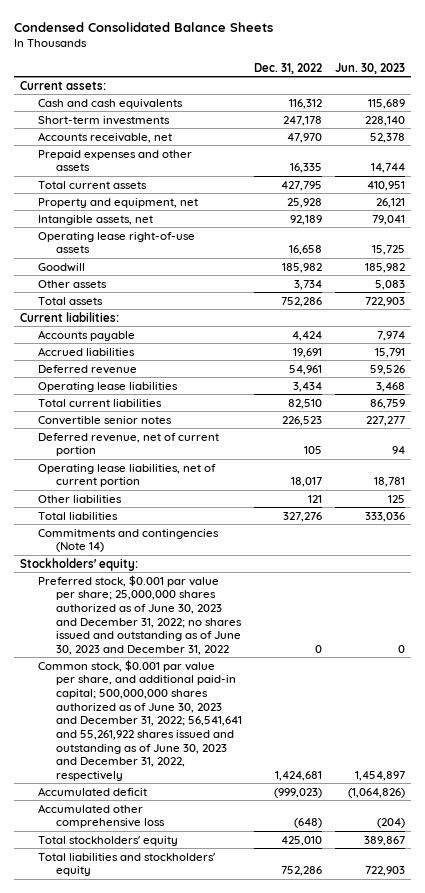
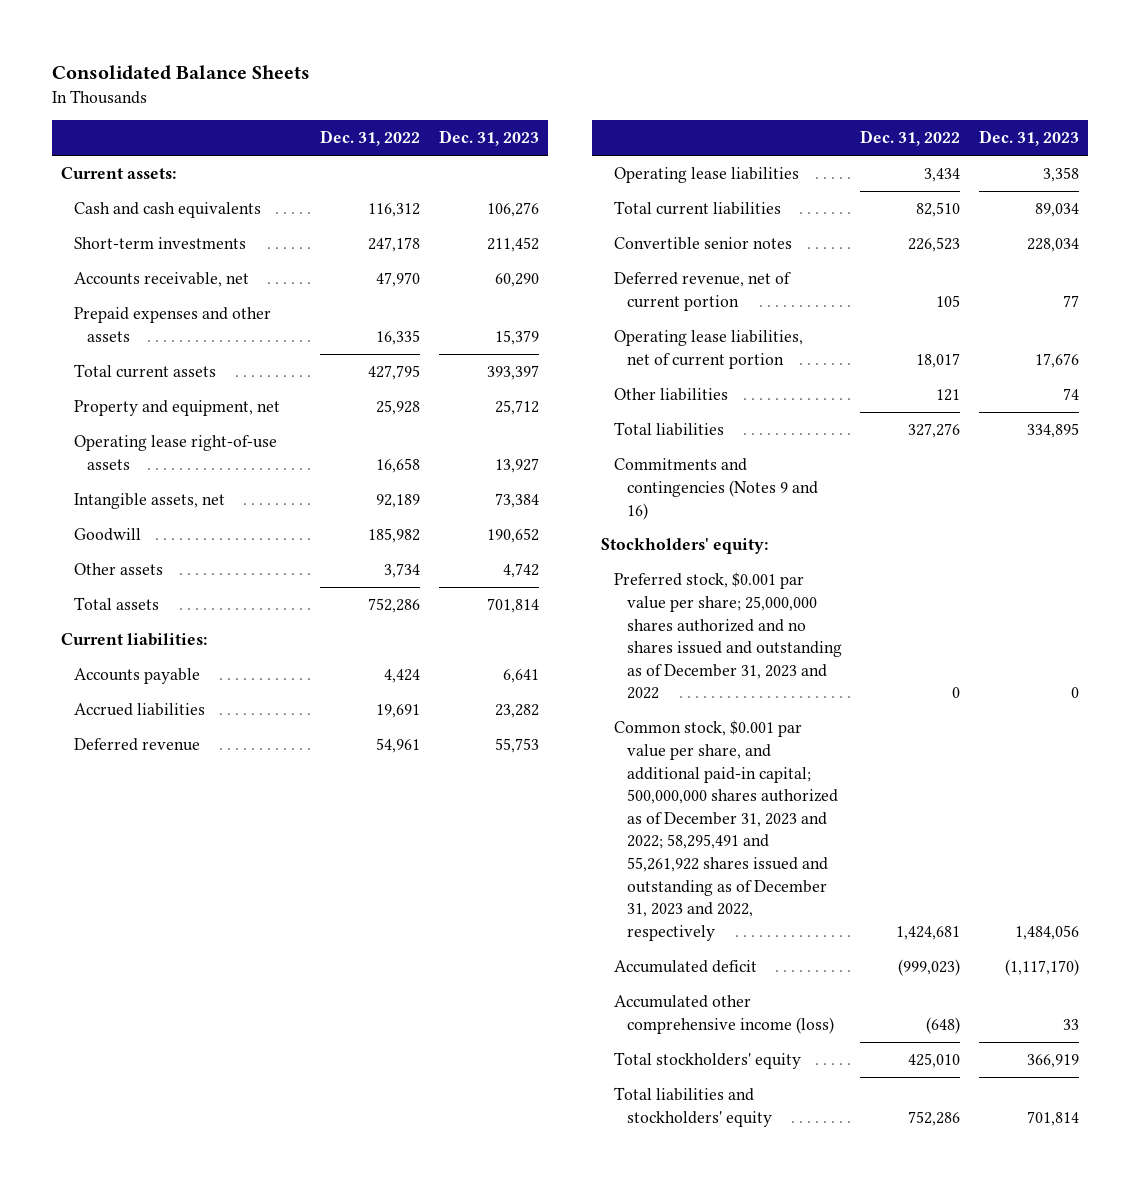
- Condensed Consolidated Balance Sheets
+ Consolidated Balance Sheets
- | Dec. 31, 2022 | Jun. 30, 2023
+ | Dec. 31, 2022 | Dec. 31, 2023
moved down: Intangible assets, net | 92,189 | 73,384
- Commitments and contingencies (Note 14)
+ Commitments and contingencies (Notes 9 and 16)
- Preferred stock, $0.001 par value per share; 25,000,000 shares authorized as of June 30, 2023 and December 31, 2022; no shares issued and outstanding as of June 30, 2023 and December 31, 2022 | 0 | 0
- Common stock, $0.001 par value per share, and additional paid-in capital; 500,000,000 shares authorized as of June 30, 2023 and December 31, 2022; 56,541,641 and 55,261,922 shares issued and outstanding as of June 30, 2023 and December 31, 2022, respectively | 1,424,681 | 1,454,897
+ Preferred stock, $0.001 par value per share; 25,000,000 shares authorized and no shares issued and outstanding as of December 31, 2023 and 2022 | 0 | 0
+ Common stock, $0.001 par value per share, and additional paid-in capital; 500,000,000 shares authorized as of December 31, 2023 and 2022; 58,295,491 and 55,261,922 shares issued and outstanding as of December 31, 2023 and 2022, respectively | 1,424,681 | 1,484,056
- Accumulated other comprehensive loss | (648) | (204)
+ Accumulated other comprehensive income (loss) | (648) | 33

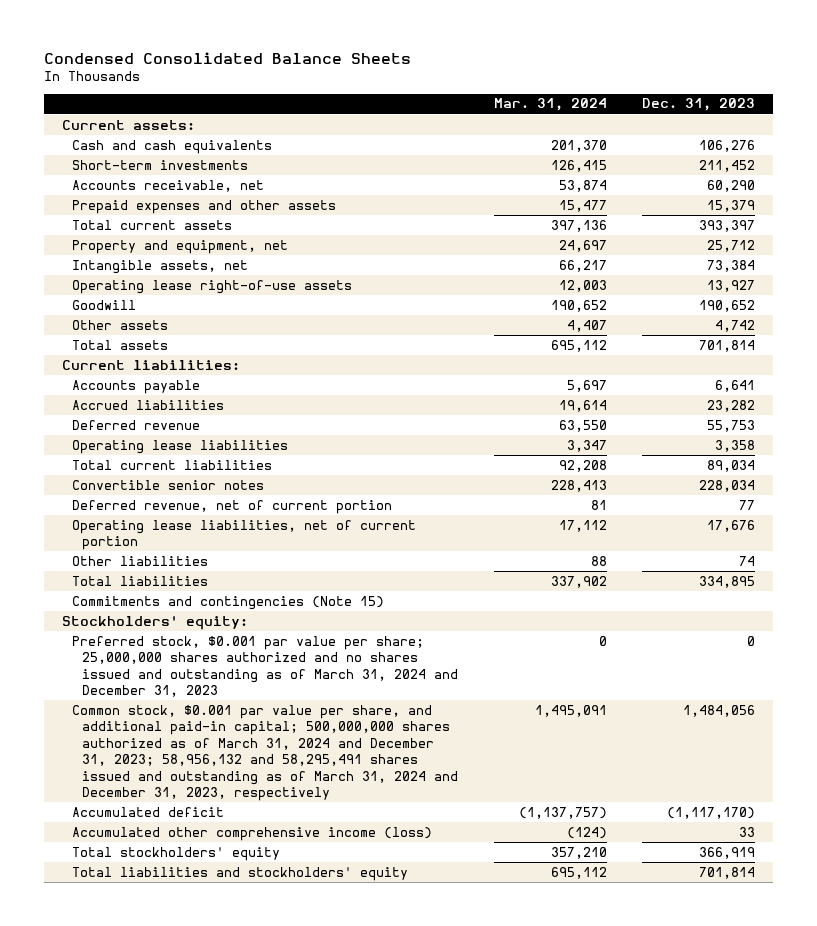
- Consolidated Balance Sheets
+ Condensed Consolidated Balance Sheets
- | Dec. 31, 2022 | Dec. 31, 2023
+ | Mar. 31, 2024 | Dec. 31, 2023
moved down: Operating lease right-of-use assets | 12,003 | 13,927
- Commitments and contingencies (Notes 9 and 16)
+ Commitments and contingencies (Note 15)
- Preferred stock, $0.001 par value per share; 25,000,000 shares authorized and no shares issued and outstanding as of December 31, 2023 and 2022 | 0 | 0
- Common stock, $0.001 par value per share, and additional paid-in capital; 500,000,000 shares authorized as of December 31, 2023 and 2022; 58,295,491 and 55,261,922 shares issued and outstanding as of December 31, 2023 and 2022, respectively | 1,424,681 | 1,484,056
+ Preferred stock, $0.001 par value per share; 25,000,000 shares authorized and no shares issued and outstanding as of March 31, 2024 and December 31, 2023 | 0 | 0
+ Common stock, $0.001 par value per share, and additional paid-in capital; 500,000,000 shares authorized as of March 31, 2024 and December 31, 2023; 58,956,132 and 58,295,491 shares issued and outstanding as of March 31, 2024 and December 31, 2023, respectively | 1,495,091 | 1,484,056

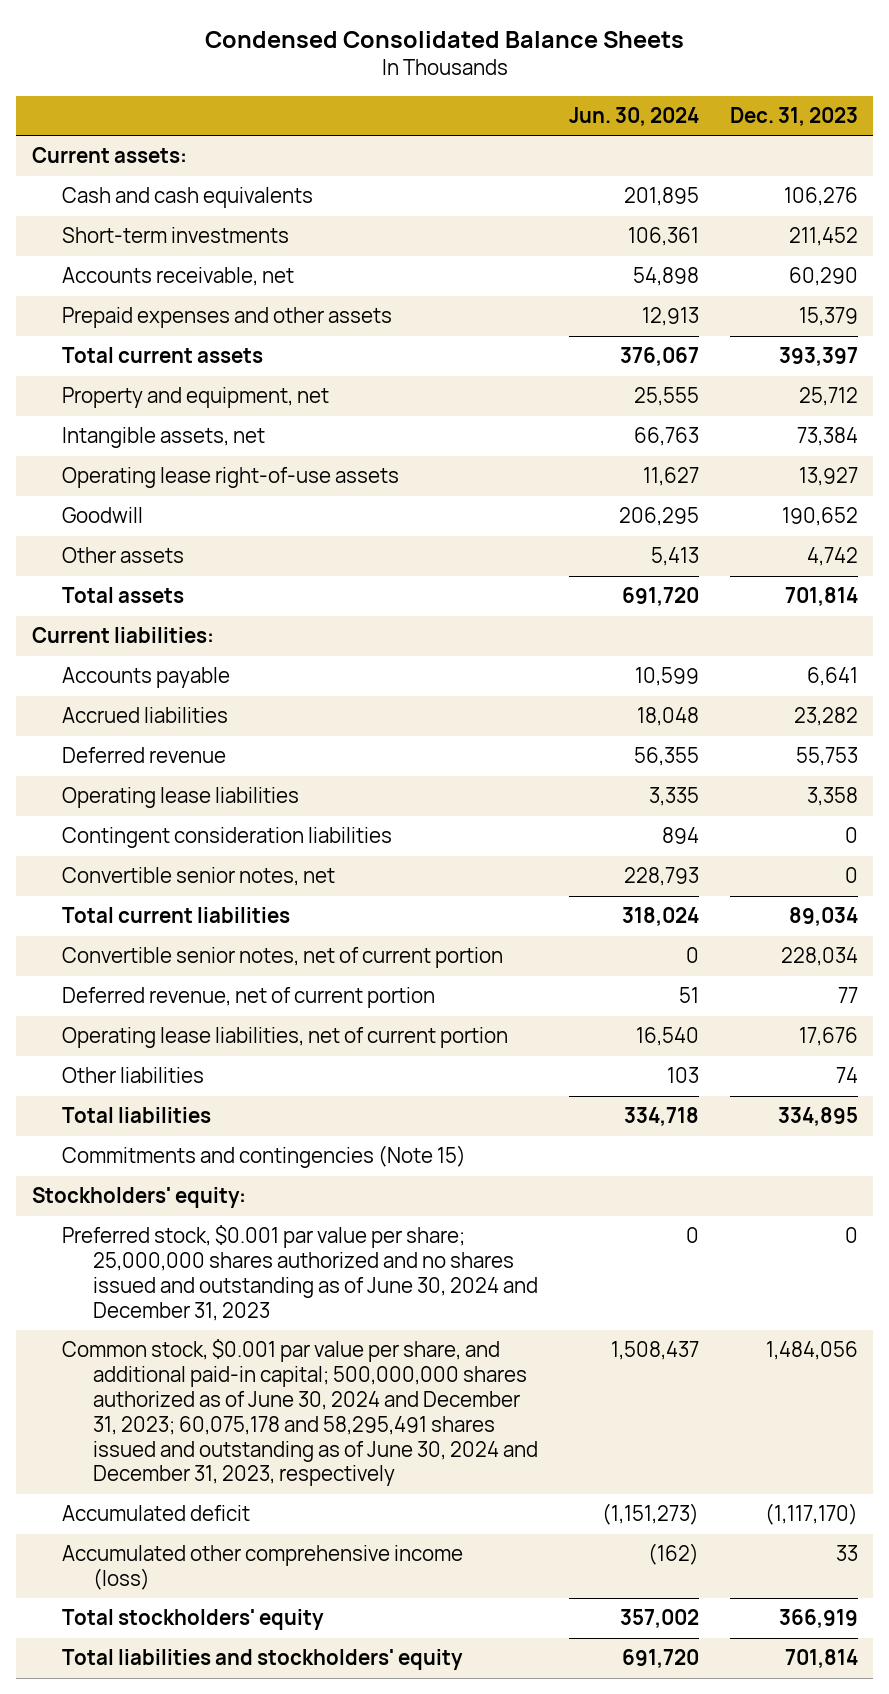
- | Mar. 31, 2024 | Dec. 31, 2023
+ | Jun. 30, 2024 | Dec. 31, 2023
+ Contingent consideration liabilities | 894 | 0
+ Convertible senior notes, net | 228,793 | 0
- Convertible senior notes | 228,413 | 228,034
+ Convertible senior notes, net of current portion | 0 | 228,034
- Preferred stock, $0.001 par value per share; 25,000,000 shares authorized and no shares issued and outstanding as of March 31, 2024 and December 31, 2023 | 0 | 0
- Common stock, $0.001 par value per share, and additional paid-in capital; 500,000,000 shares authorized as of March 31, 2024 and December 31, 2023; 58,956,132 and 58,295,491 shares issued and outstanding as of March 31, 2024 and December 31, 2023, respectively | 1,495,091 | 1,484,056
+ Preferred stock, $0.001 par value per share; 25,000,000 shares authorized and no shares issued and outstanding as of June 30, 2024 and December 31, 2023 | 0 | 0
+ Common stock, $0.001 par value per share, and additional paid-in capital; 500,000,000 shares authorized as of June 30, 2024 and December 31, 2023; 60,075,178 and 58,295,491 shares issued and outstanding as of June 30, 2024 and December 31, 2023, respectively | 1,508,437 | 1,484,056

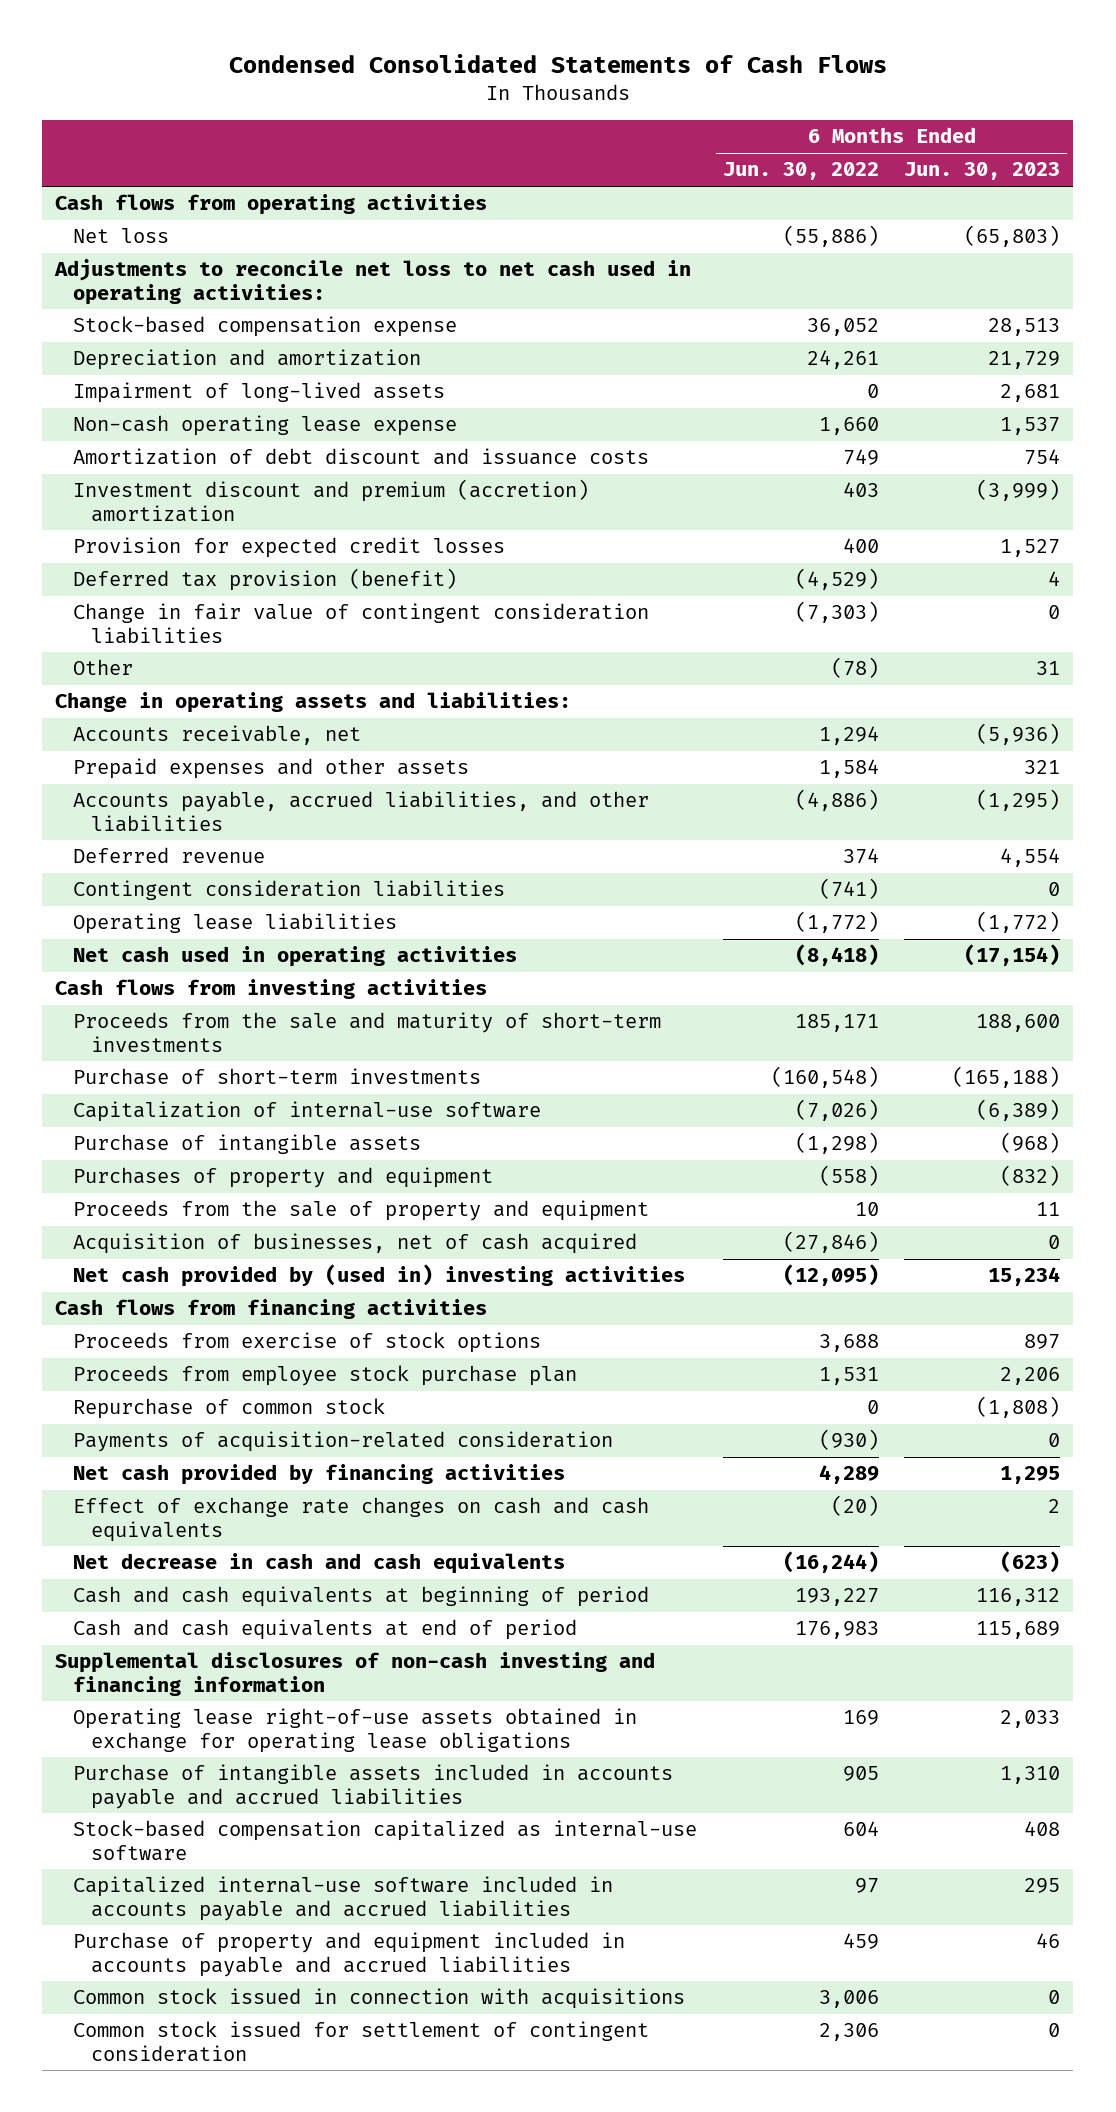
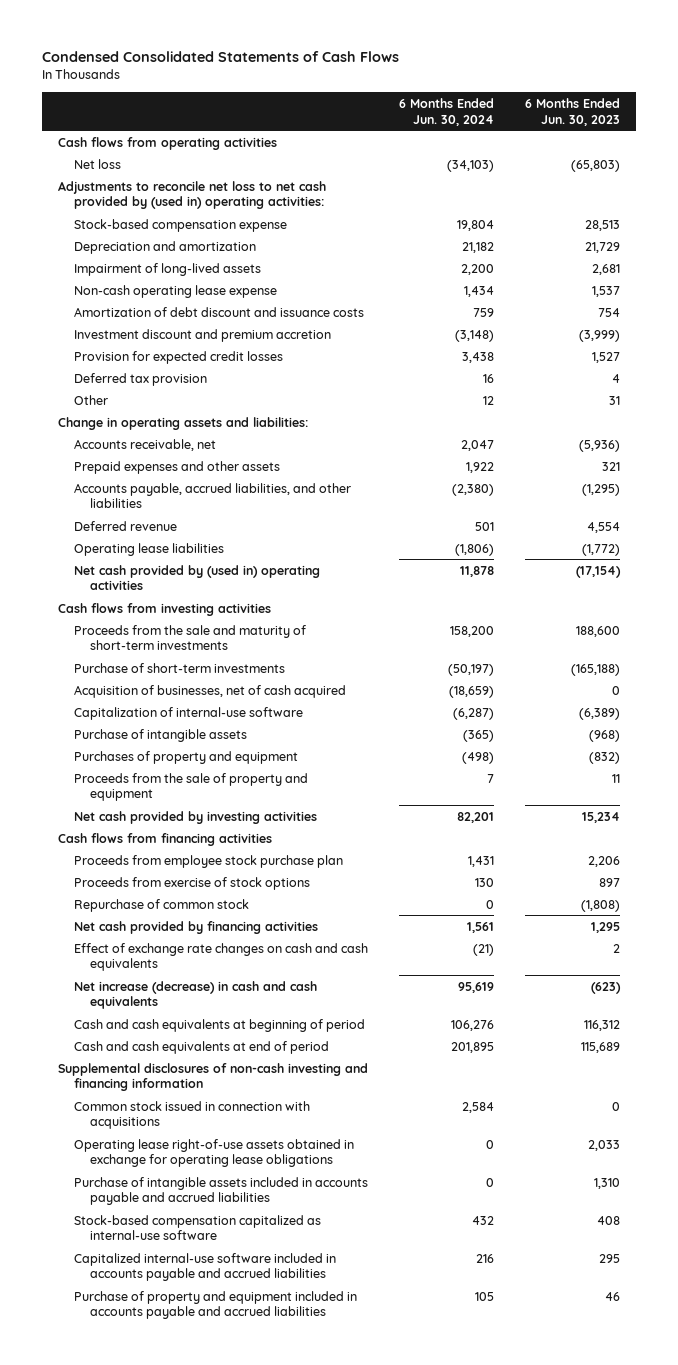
- | 6 Months Ended Jun. 30, 2022 | 6 Months Ended Jun. 30, 2023
+ | 6 Months Ended Jun. 30, 2024 | 6 Months Ended Jun. 30, 2023
- Adjustments to reconcile net loss to net cash used in operating activities:
+ Adjustments to reconcile net loss to net cash provided by (used in) operating activities:
- Investment discount and premium (accretion) amortization | 403 | (3,999)
+ Investment discount and premium accretion | (3,148) | (3,999)
- Deferred tax provision (benefit) | (4,529) | 4
- Change in fair value of contingent consideration liabilities | (7,303) | 0
+ Deferred tax provision | 16 | 4
- Contingent consideration liabilities | (741) | 0
- Net cash used in operating activities | (8,418) | (17,154)
+ Net cash provided by (used in) operating activities | 11,878 | (17,154)
moved up: Acquisition of businesses, net of cash acquired | (18,659) | 0
- Net cash provided by (used in) investing activities | (12,095) | 15,234
+ Net cash provided by investing activities | 82,201 | 15,234
moved down: Proceeds from exercise of stock options | 130 | 897
- Payments of acquisition-related consideration | (930) | 0
- Net decrease in cash and cash equivalents | (16,244) | (623)
+ Net increase (decrease) in cash and cash equivalents | 95,619 | (623)
moved up: Common stock issued in connection with acquisitions | 2,584 | 0
- Common stock issued for settlement of contingent consideration | 2,306 | 0

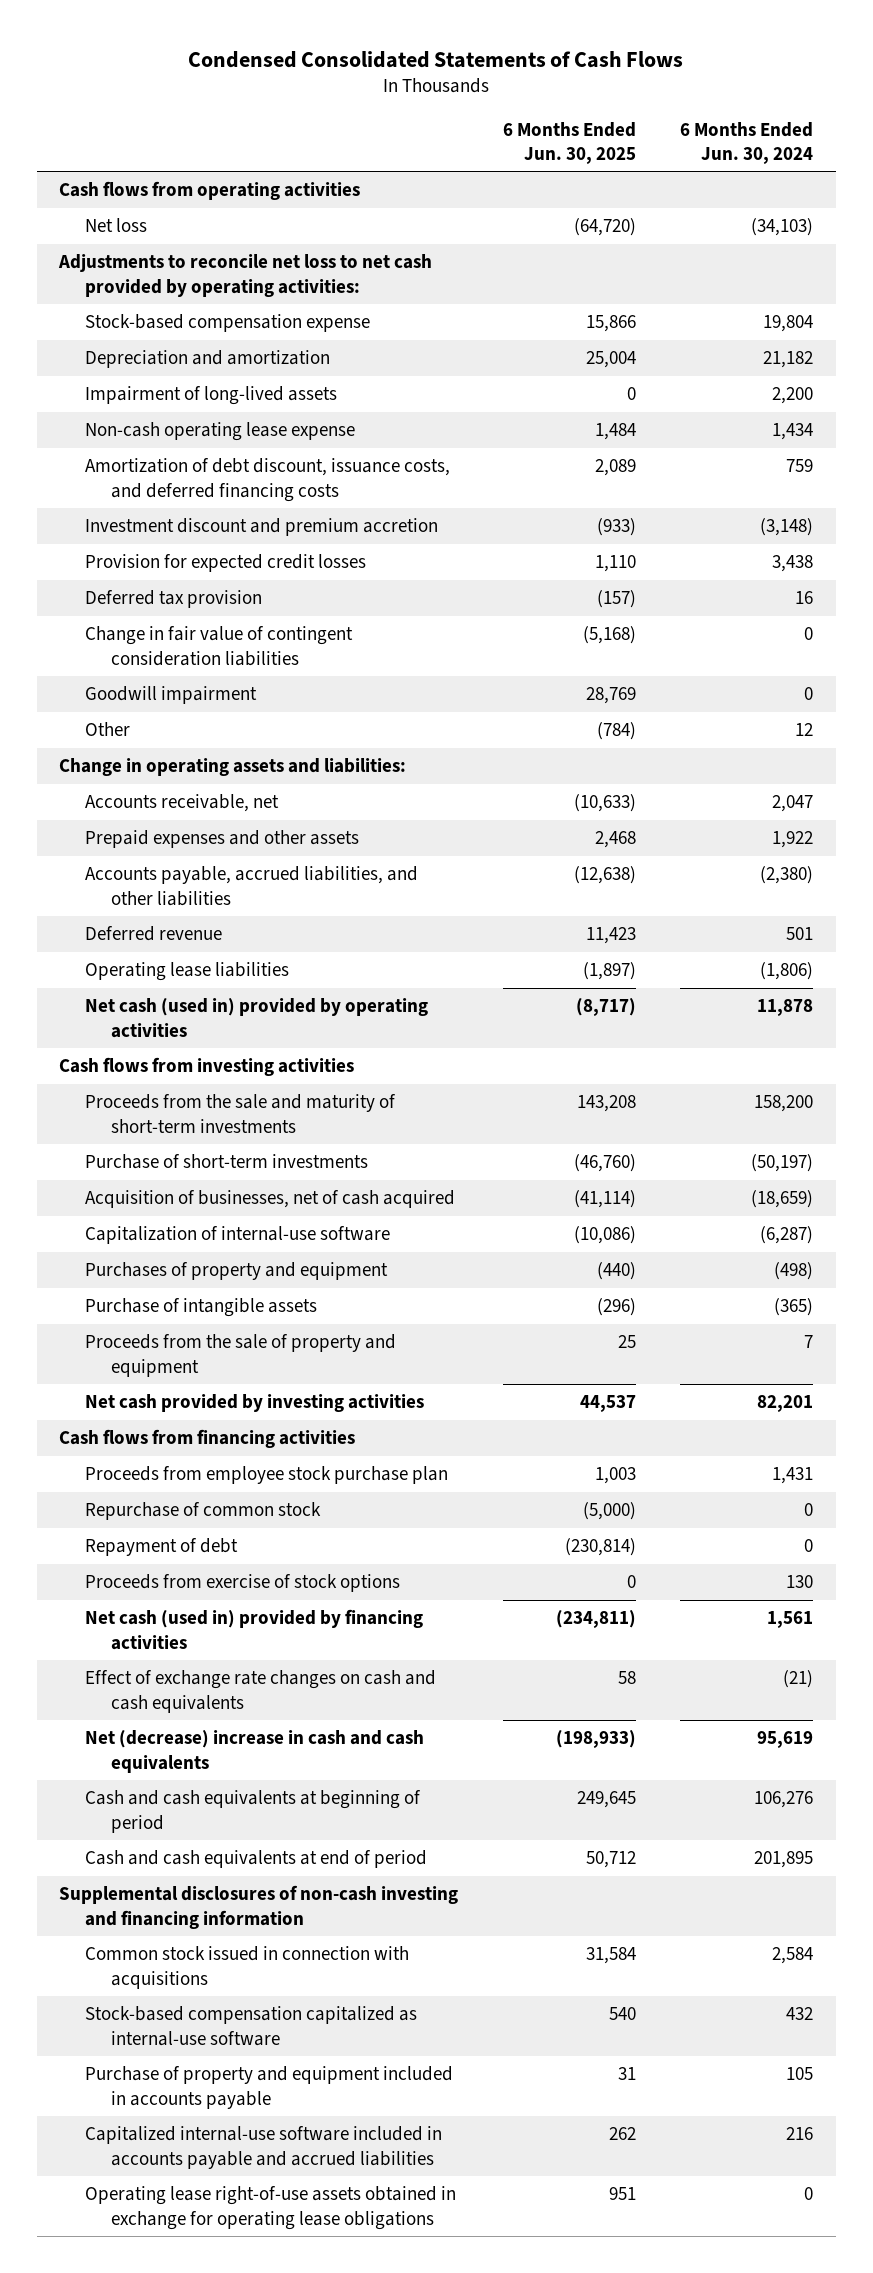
- | 6 Months Ended Jun. 30, 2024 | 6 Months Ended Jun. 30, 2023
+ | 6 Months Ended Jun. 30, 2025 | 6 Months Ended Jun. 30, 2024
- Adjustments to reconcile net loss to net cash provided by (used in) operating activities:
+ Adjustments to reconcile net loss to net cash provided by operating activities:
- Amortization of debt discount and issuance costs | 759 | 754
+ Amortization of debt discount, issuance costs, and deferred financing costs | 2,089 | 759
+ Change in fair value of contingent consideration liabilities | (5,168) | 0
+ Goodwill impairment | 28,769 | 0
- Net cash provided by (used in) operating activities | 11,878 | (17,154)
+ Net cash (used in) provided by operating activities | (8,717) | 11,878
moved down: Purchase of intangible assets | (296) | (365)
- Net cash provided by financing activities | 1,561 | 1,295
+ Repayment of debt | (230,814) | 0
moved down: Proceeds from exercise of stock options | 0 | 130
+ Net cash (used in) provided by financing activities | (234,811) | 1,561
- Net increase (decrease) in cash and cash equivalents | 95,619 | (623)
+ Net (decrease) increase in cash and cash equivalents | (198,933) | 95,619
- Purchase of intangible assets included in accounts payable and accrued liabilities | 0 | 1,310
+ Purchase of property and equipment included in accounts payable | 31 | 105
- Purchase of property and equipment included in accounts payable and accrued liabilities | 105 | 46
moved down: Operating lease right-of-use assets obtained in exchange for operating lease obligations | 951 | 0

